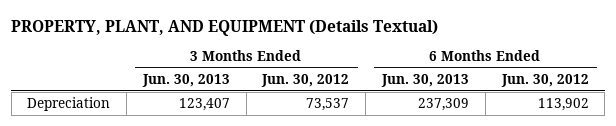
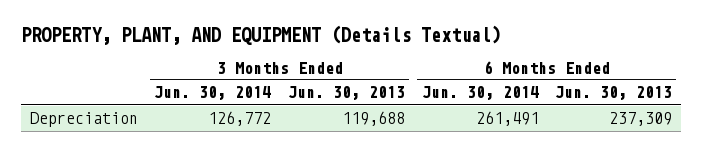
- | 3 Months Ended Jun. 30, 2013 | 3 Months Ended Jun. 30, 2012 | 6 Months Ended Jun. 30, 2013 | 6 Months Ended Jun. 30, 2012
+ | 3 Months Ended Jun. 30, 2014 | 3 Months Ended Jun. 30, 2013 | 6 Months Ended Jun. 30, 2014 | 6 Months Ended Jun. 30, 2013
- Depreciation | 123,407 | 73,537 | 237,309 | 113,902
+ Depreciation | 126,772 | 119,688 | 261,491 | 237,309

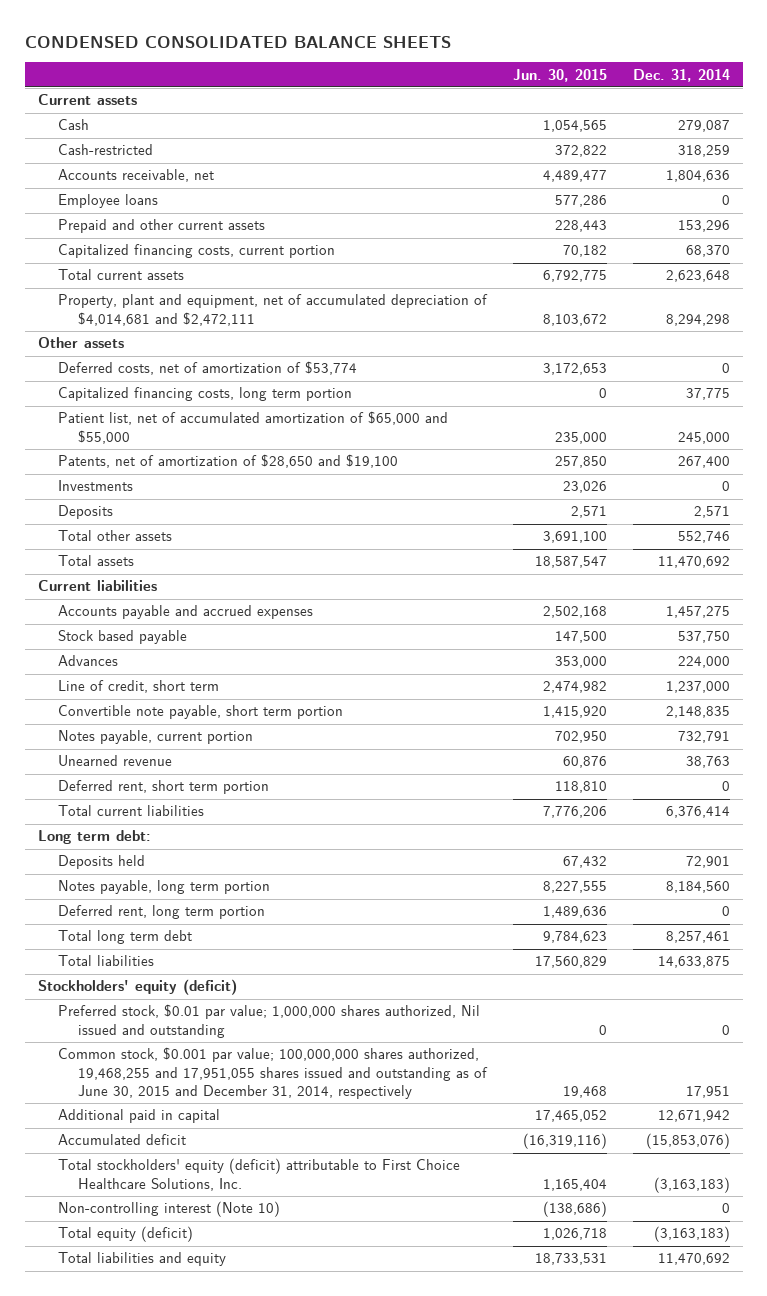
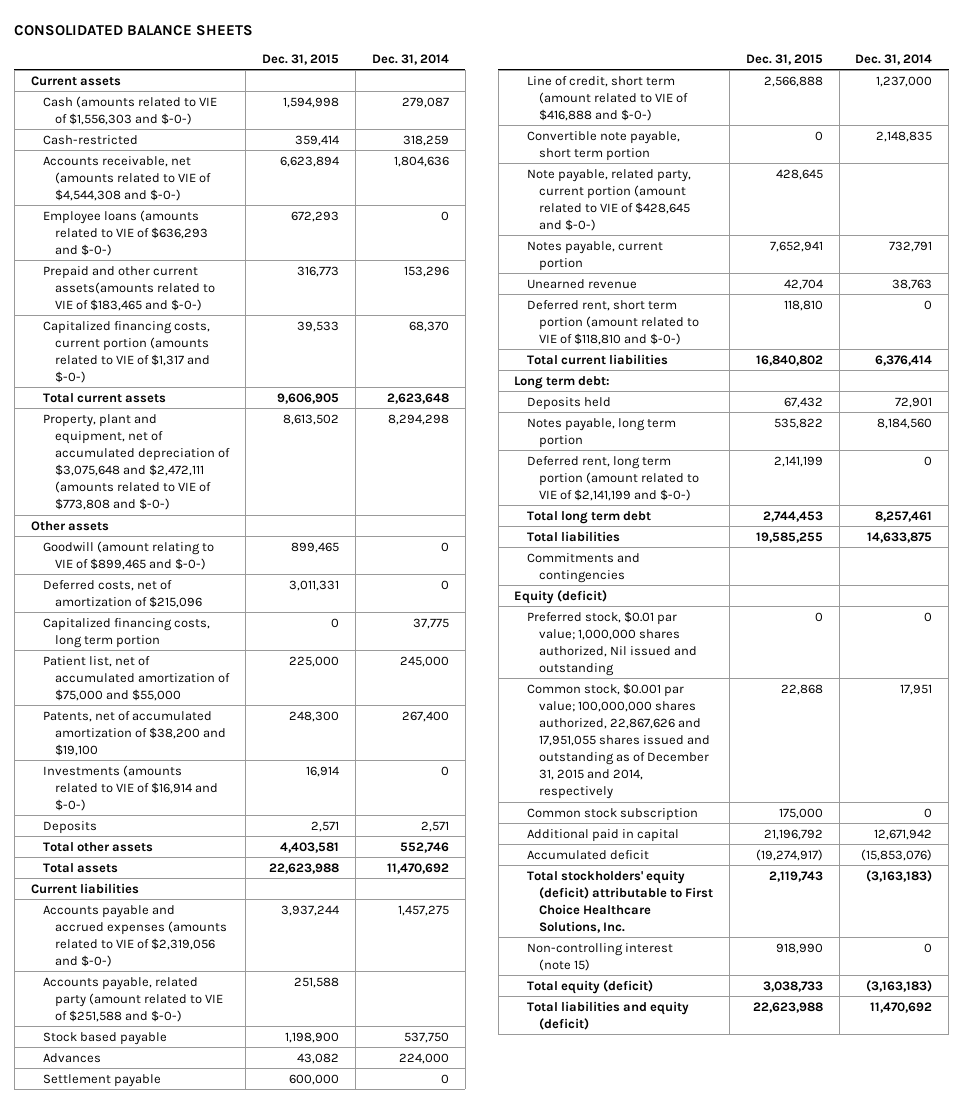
- CONDENSED CONSOLIDATED BALANCE SHEETS
+ CONSOLIDATED BALANCE SHEETS
- | Jun. 30, 2015 | Dec. 31, 2014
+ | Dec. 31, 2015 | Dec. 31, 2014
- Cash | 1,054,565 | 279,087
+ Cash (amounts related to VIE of $1,556,303 and $-0-) | 1,594,998 | 279,087
- Accounts receivable, net | 4,489,477 | 1,804,636
- Employee loans | 577,286 | 0
- Prepaid and other current assets | 228,443 | 153,296
- Capitalized financing costs, current portion | 70,182 | 68,370
+ Accounts receivable, net (amounts related to VIE of $4,544,308 and $-0-) | 6,623,894 | 1,804,636
+ Employee loans (amounts related to VIE of $636,293 and $-0-) | 672,293 | 0
+ Prepaid and other current assets(amounts related to VIE of $183,465 and $-0-) | 316,773 | 153,296
+ Capitalized financing costs, current portion (amounts related to VIE of $1,317 and $-0-) | 39,533 | 68,370
- Property, plant and equipment, net of accumulated depreciation of $4,014,681 and $2,472,111 | 8,103,672 | 8,294,298
+ Property, plant and equipment, net of accumulated depreciation of $3,075,648 and $2,472,111 (amounts related to VIE of $773,808 and $-0-) | 8,613,502 | 8,294,298
- Deferred costs, net of amortization of $53,774 | 3,172,653 | 0
+ Goodwill (amount relating to VIE of $899,465 and $-0-) | 899,465 | 0
+ Deferred costs, net of amortization of $215,096 | 3,011,331 | 0
- Patient list, net of accumulated amortization of $65,000 and $55,000 | 235,000 | 245,000
- Patents, net of amortization of $28,650 and $19,100 | 257,850 | 267,400
- Investments | 23,026 | 0
+ Patient list, net of accumulated amortization of $75,000 and $55,000 | 225,000 | 245,000
+ Patents, net of accumulated amortization of $38,200 and $19,100 | 248,300 | 267,400
+ Investments (amounts related to VIE of $16,914 and $-0-) | 16,914 | 0
- Accounts payable and accrued expenses | 2,502,168 | 1,457,275
+ Accounts payable and accrued expenses (amounts related to VIE of $2,319,056 and $-0-) | 3,937,244 | 1,457,275
+ Accounts payable, related party (amount related to VIE of $251,588 and $-0-) | 251,588 |
- Line of credit, short term | 2,474,982 | 1,237,000
+ Settlement payable | 600,000 | 0
+ Line of credit, short term (amount related to VIE of $416,888 and $-0-) | 2,566,888 | 1,237,000
+ Note payable, related party, current portion (amount related to VIE of $428,645 and $-0-) | 428,645 |
- Deferred rent, short term portion | 118,810 | 0
+ Deferred rent, short term portion (amount related to VIE of $118,810 and $-0-) | 118,810 | 0
- Deferred rent, long term portion | 1,489,636 | 0
+ Deferred rent, long term portion (amount related to VIE of $2,141,199 and $-0-) | 2,141,199 | 0
- Stockholders' equity (deficit)
+ Commitments and contingencies
+ Equity (deficit)
- Common stock, $0.001 par value; 100,000,000 shares authorized, 19,468,255 and 17,951,055 shares issued and outstanding as of June 30, 2015 and December 31, 2014, respectively | 19,468 | 17,951
+ Common stock, $0.001 par value; 100,000,000 shares authorized, 22,867,626 and 17,951,055 shares issued and outstanding as of December 31, 2015 and 2014, respectively | 22,868 | 17,951
+ Common stock subscription | 175,000 | 0
- Non-controlling interest (Note 10) | (138,686) | 0
+ Non-controlling interest (note 15) | 918,990 | 0
- Total liabilities and equity | 18,733,531 | 11,470,692
+ Total liabilities and equity (deficit) | 22,623,988 | 11,470,692

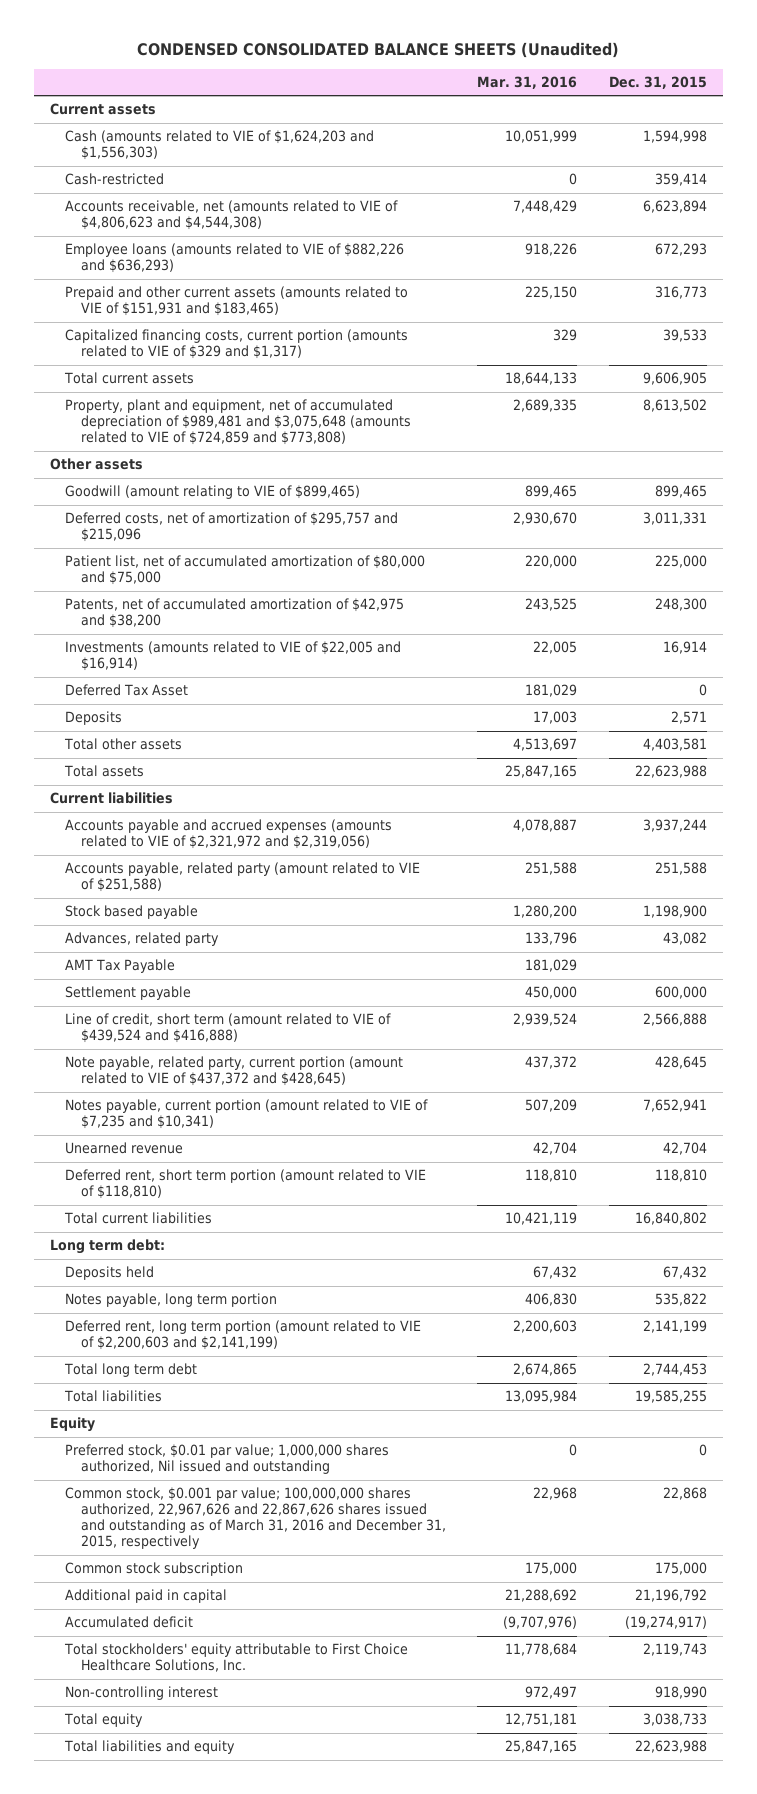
- CONSOLIDATED BALANCE SHEETS
+ CONDENSED CONSOLIDATED BALANCE SHEETS (Unaudited)
- | Dec. 31, 2015 | Dec. 31, 2014
+ | Mar. 31, 2016 | Dec. 31, 2015
- Cash (amounts related to VIE of $1,556,303 and $-0-) | 1,594,998 | 279,087
+ Cash (amounts related to VIE of $1,624,203 and $1,556,303) | 10,051,999 | 1,594,998
- Accounts receivable, net (amounts related to VIE of $4,544,308 and $-0-) | 6,623,894 | 1,804,636
- Employee loans (amounts related to VIE of $636,293 and $-0-) | 672,293 | 0
- Prepaid and other current assets(amounts related to VIE of $183,465 and $-0-) | 316,773 | 153,296
- Capitalized financing costs, current portion (amounts related to VIE of $1,317 and $-0-) | 39,533 | 68,370
+ Accounts receivable, net (amounts related to VIE of $4,806,623 and $4,544,308) | 7,448,429 | 6,623,894
+ Employee loans (amounts related to VIE of $882,226 and $636,293) | 918,226 | 672,293
+ Prepaid and other current assets (amounts related to VIE of $151,931 and $183,465) | 225,150 | 316,773
+ Capitalized financing costs, current portion (amounts related to VIE of $329 and $1,317) | 329 | 39,533
- Property, plant and equipment, net of accumulated depreciation of $3,075,648 and $2,472,111 (amounts related to VIE of $773,808 and $-0-) | 8,613,502 | 8,294,298
+ Property, plant and equipment, net of accumulated depreciation of $989,481 and $3,075,648 (amounts related to VIE of $724,859 and $773,808) | 2,689,335 | 8,613,502
- Goodwill (amount relating to VIE of $899,465 and $-0-) | 899,465 | 0
- Deferred costs, net of amortization of $215,096 | 3,011,331 | 0
- Capitalized financing costs, long term portion | 0 | 37,775
- Patient list, net of accumulated amortization of $75,000 and $55,000 | 225,000 | 245,000
- Patents, net of accumulated amortization of $38,200 and $19,100 | 248,300 | 267,400
- Investments (amounts related to VIE of $16,914 and $-0-) | 16,914 | 0
+ Goodwill (amount relating to VIE of $899,465) | 899,465 | 899,465
+ Deferred costs, net of amortization of $295,757 and $215,096 | 2,930,670 | 3,011,331
+ Patient list, net of accumulated amortization of $80,000 and $75,000 | 220,000 | 225,000
+ Patents, net of accumulated amortization of $42,975 and $38,200 | 243,525 | 248,300
+ Investments (amounts related to VIE of $22,005 and $16,914) | 22,005 | 16,914
+ Deferred Tax Asset | 181,029 | 0
- Accounts payable and accrued expenses (amounts related to VIE of $2,319,056 and $-0-) | 3,937,244 | 1,457,275
- Accounts payable, related party (amount related to VIE of $251,588 and $-0-) | 251,588 |
+ Accounts payable and accrued expenses (amounts related to VIE of $2,321,972 and $2,319,056) | 4,078,887 | 3,937,244
+ Accounts payable, related party (amount related to VIE of $251,588) | 251,588 | 251,588
- Advances | 43,082 | 224,000
+ Advances, related party | 133,796 | 43,082
+ AMT Tax Payable | 181,029 |
- Line of credit, short term (amount related to VIE of $416,888 and $-0-) | 2,566,888 | 1,237,000
- Convertible note payable, short term portion | 0 | 2,148,835
- Note payable, related party, current portion (amount related to VIE of $428,645 and $-0-) | 428,645 |
- Notes payable, current portion | 7,652,941 | 732,791
+ Line of credit, short term (amount related to VIE of $439,524 and $416,888) | 2,939,524 | 2,566,888
+ Note payable, related party, current portion (amount related to VIE of $437,372 and $428,645) | 437,372 | 428,645
+ Notes payable, current portion (amount related to VIE of $7,235 and $10,341) | 507,209 | 7,652,941
- Deferred rent, short term portion (amount related to VIE of $118,810 and $-0-) | 118,810 | 0
+ Deferred rent, short term portion (amount related to VIE of $118,810) | 118,810 | 118,810
- Deferred rent, long term portion (amount related to VIE of $2,141,199 and $-0-) | 2,141,199 | 0
+ Deferred rent, long term portion (amount related to VIE of $2,200,603 and $2,141,199) | 2,200,603 | 2,141,199
- Commitments and contingencies
- Equity (deficit)
+ Equity
- Common stock, $0.001 par value; 100,000,000 shares authorized, 22,867,626 and 17,951,055 shares issued and outstanding as of December 31, 2015 and 2014, respectively | 22,868 | 17,951
+ Common stock, $0.001 par value; 100,000,000 shares authorized, 22,967,626 and 22,867,626 shares issued and outstanding as of March 31, 2016 and December 31, 2015, respectively | 22,968 | 22,868
- Total stockholders' equity (deficit) attributable to First Choice Healthcare Solutions, Inc. | 2,119,743 | (3,163,183)
- Non-controlling interest (note 15) | 918,990 | 0
- Total equity (deficit) | 3,038,733 | (3,163,183)
- Total liabilities and equity (deficit) | 22,623,988 | 11,470,692
+ Total stockholders' equity attributable to First Choice Healthcare Solutions, Inc. | 11,778,684 | 2,119,743
+ Non-controlling interest | 972,497 | 918,990
+ Total equity | 12,751,181 | 3,038,733
+ Total liabilities and equity | 25,847,165 | 22,623,988

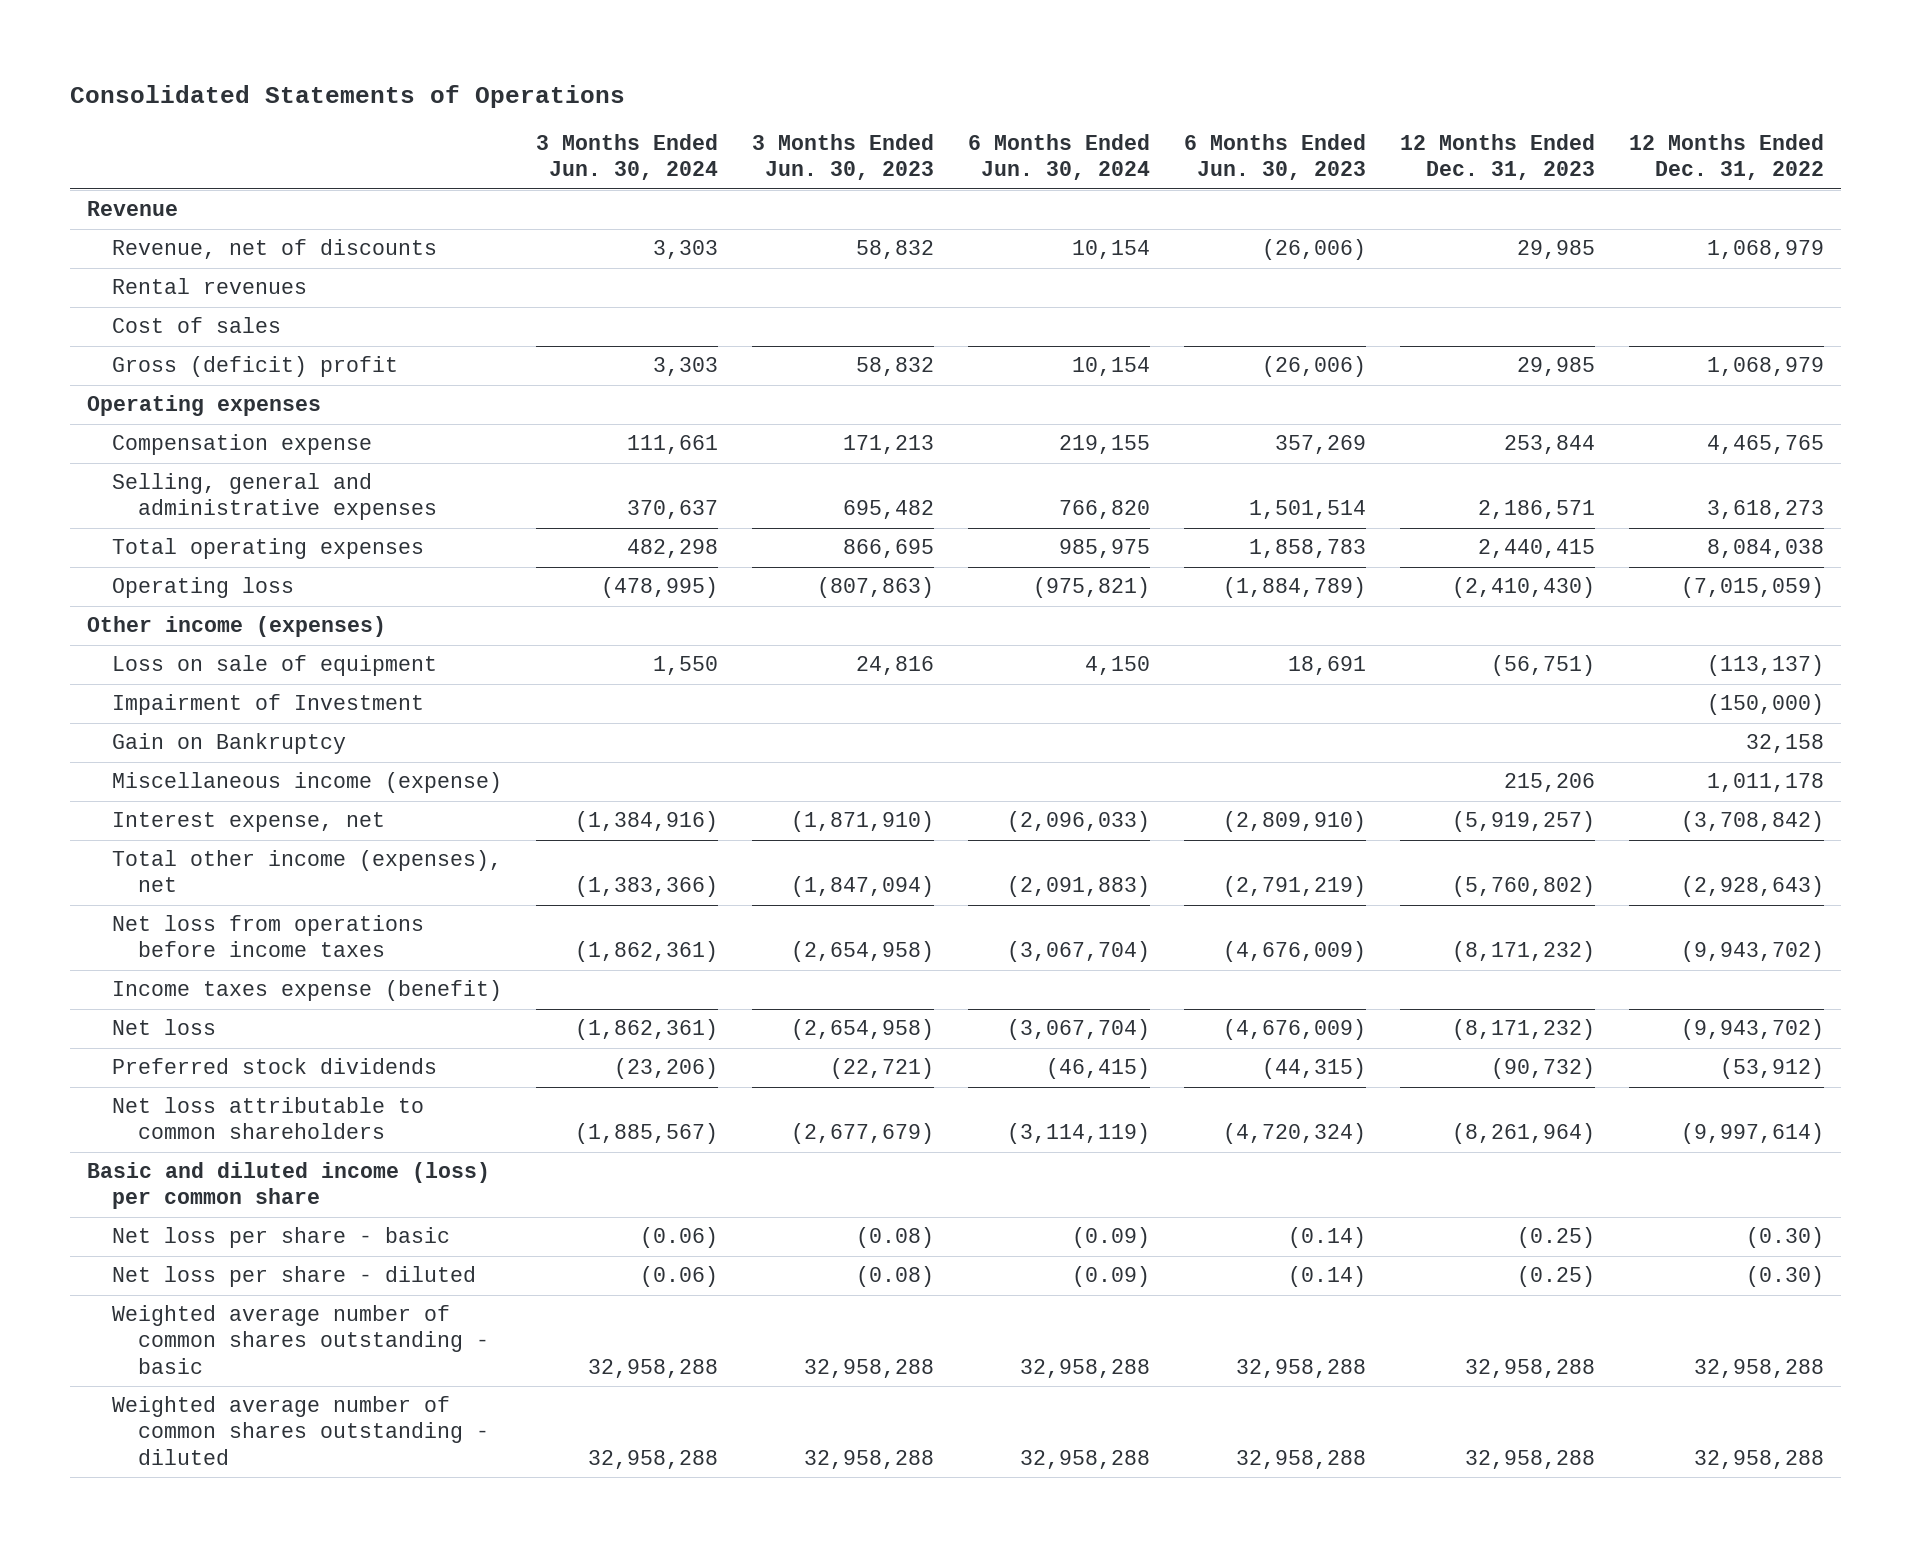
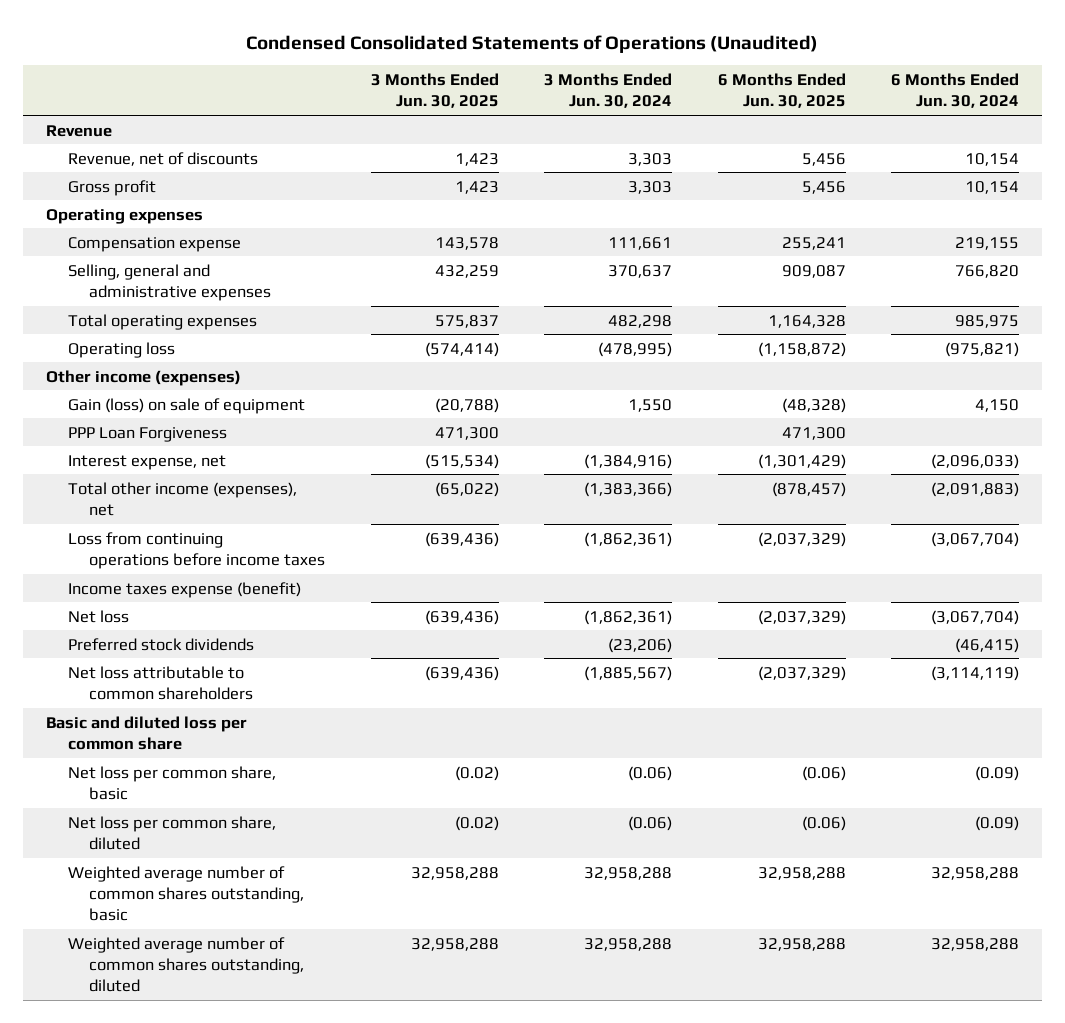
- Consolidated Statements of Operations
+ Condensed Consolidated Statements of Operations (Unaudited)
- | 3 Months Ended Jun. 30, 2024 | 3 Months Ended Jun. 30, 2023 | 6 Months Ended Jun. 30, 2024 | 6 Months Ended Jun. 30, 2023 | 12 Months Ended Dec. 31, 2023 | 12 Months Ended Dec. 31, 2022
+ | 3 Months Ended Jun. 30, 2025 | 3 Months Ended Jun. 30, 2024 | 6 Months Ended Jun. 30, 2025 | 6 Months Ended Jun. 30, 2024
- Rental revenues
- Cost of sales
- Gross (deficit) profit | 3,303 | 58,832 | 10,154 | (26,006) | 29,985 | 1,068,979
+ Gross profit | 1,423 | 3,303 | 5,456 | 10,154
- Loss on sale of equipment | 1,550 | 24,816 | 4,150 | 18,691 | (56,751) | (113,137)
- Impairment of Investment | | | | | | (150,000)
- Gain on Bankruptcy | | | | | | 32,158
- Miscellaneous income (expense) | | | | | 215,206 | 1,011,178
+ Gain (loss) on sale of equipment | (20,788) | 1,550 | (48,328) | 4,150
+ PPP Loan Forgiveness | 471,300 | | 471,300 |
- Net loss from operations before income taxes | (1,862,361) | (2,654,958) | (3,067,704) | (4,676,009) | (8,171,232) | (9,943,702)
+ Loss from continuing operations before income taxes | (639,436) | (1,862,361) | (2,037,329) | (3,067,704)
- Basic and diluted income (loss) per common share
- Net loss per share - basic | (0.06) | (0.08) | (0.09) | (0.14) | (0.25) | (0.30)
- Net loss per share - diluted | (0.06) | (0.08) | (0.09) | (0.14) | (0.25) | (0.30)
- Weighted average number of common shares outstanding - basic | 32,958,288 | 32,958,288 | 32,958,288 | 32,958,288 | 32,958,288 | 32,958,288
- Weighted average number of common shares outstanding - diluted | 32,958,288 | 32,958,288 | 32,958,288 | 32,958,288 | 32,958,288 | 32,958,288
+ Basic and diluted loss per common share
+ Net loss per common share, basic | (0.02) | (0.06) | (0.06) | (0.09)
+ Net loss per common share, diluted | (0.02) | (0.06) | (0.06) | (0.09)
+ Weighted average number of common shares outstanding, basic | 32,958,288 | 32,958,288 | 32,958,288 | 32,958,288
+ Weighted average number of common shares outstanding, diluted | 32,958,288 | 32,958,288 | 32,958,288 | 32,958,288

